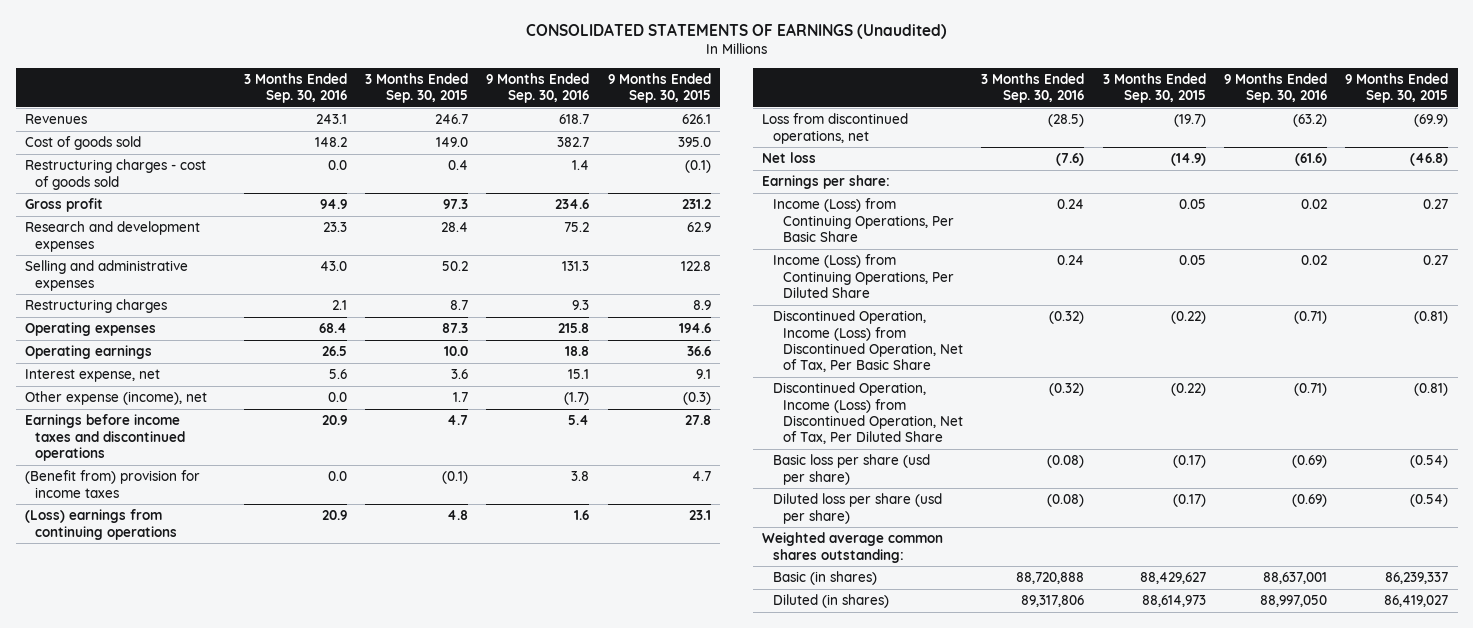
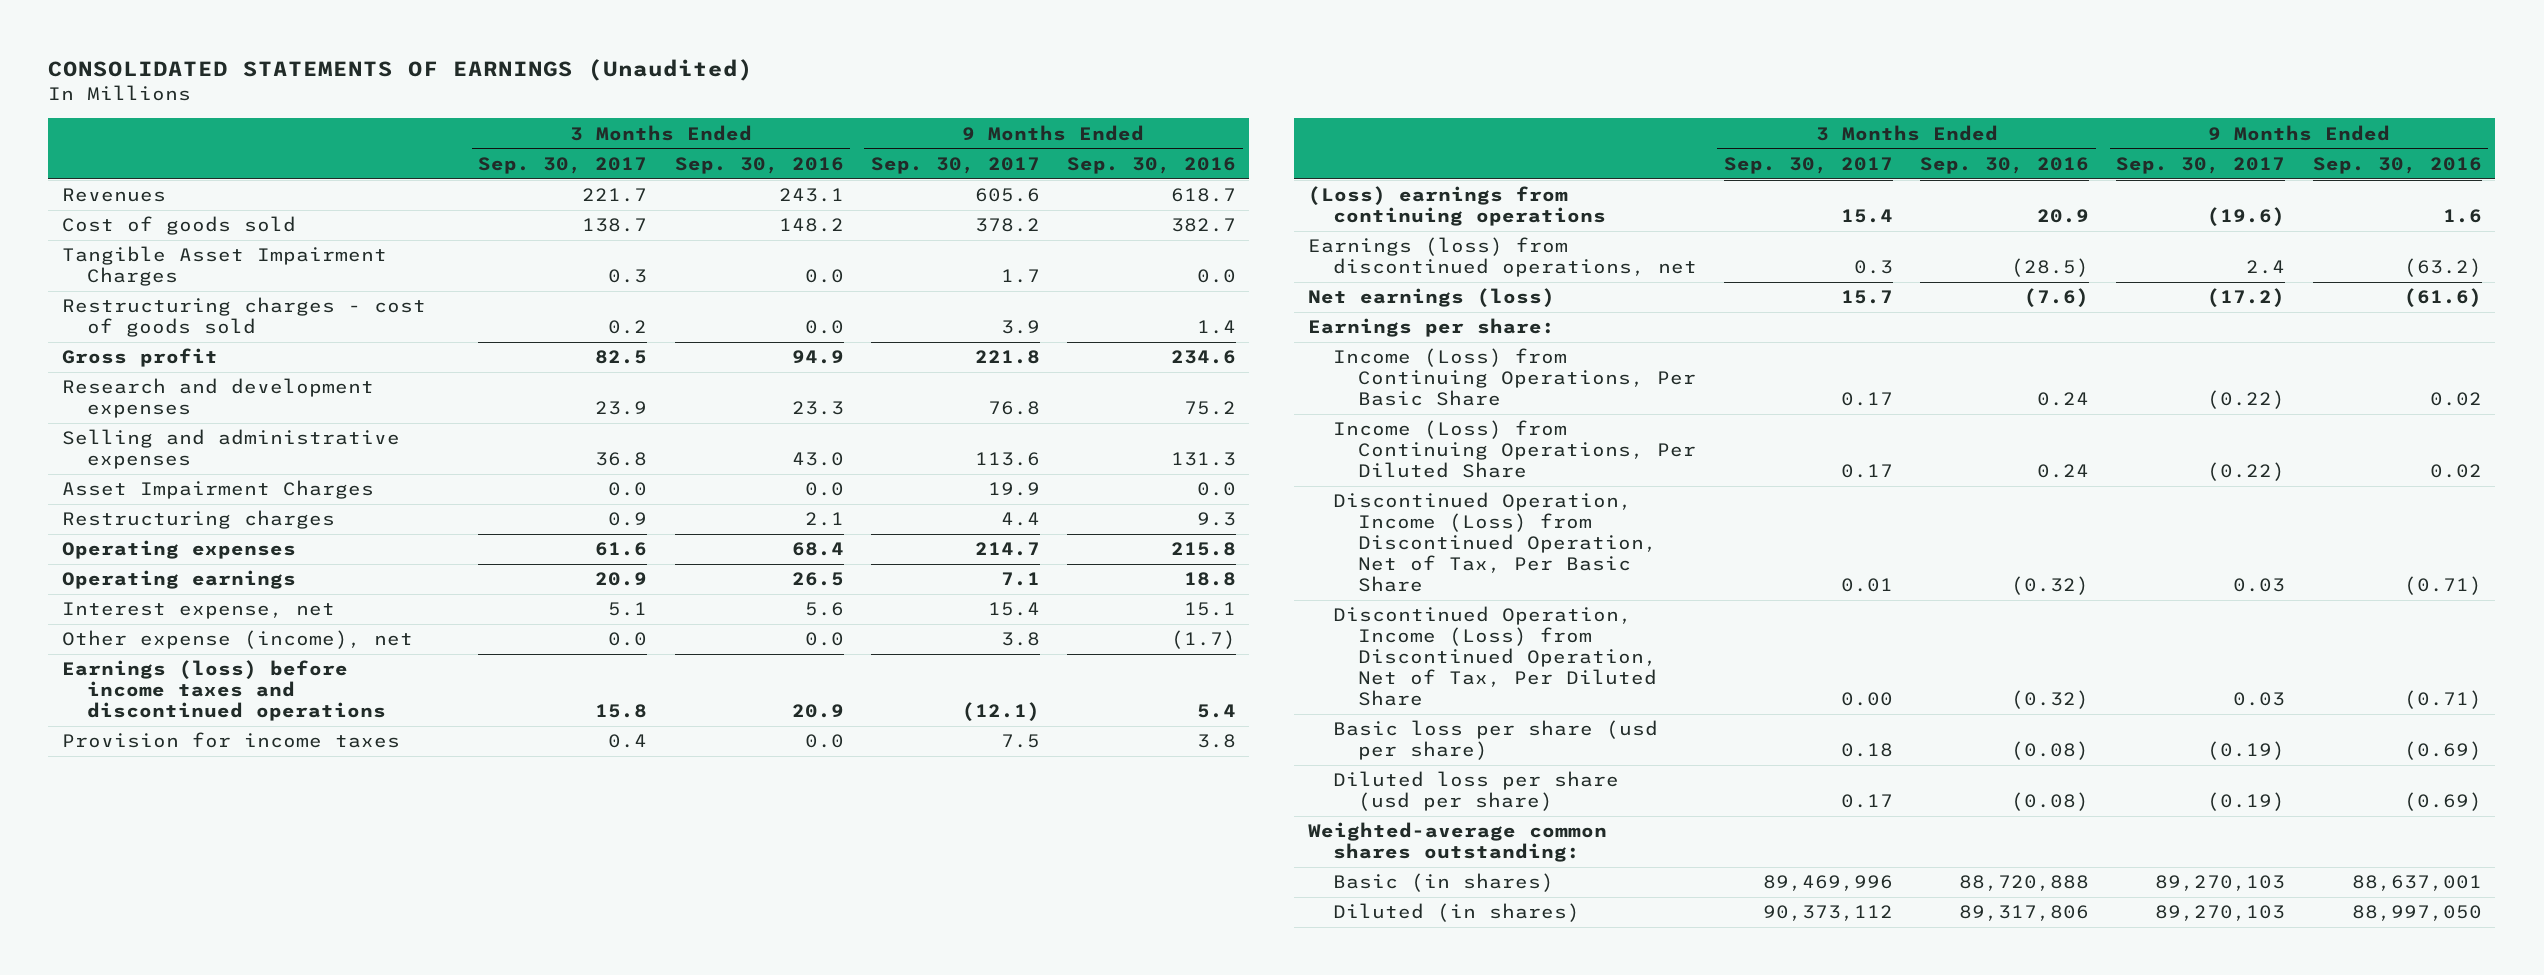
- | 3 Months Ended Sep. 30, 2016 | 3 Months Ended Sep. 30, 2015 | 9 Months Ended Sep. 30, 2016 | 9 Months Ended Sep. 30, 2015
+ | 3 Months Ended Sep. 30, 2017 | 3 Months Ended Sep. 30, 2016 | 9 Months Ended Sep. 30, 2017 | 9 Months Ended Sep. 30, 2016
+ Tangible Asset Impairment Charges | 0.3 | 0.0 | 1.7 | 0.0
+ Asset Impairment Charges | 0.0 | 0.0 | 19.9 | 0.0
- Earnings before income taxes and discontinued operations | 20.9 | 4.7 | 5.4 | 27.8
- (Benefit from) provision for income taxes | 0.0 | (0.1) | 3.8 | 4.7
+ Earnings (loss) before income taxes and discontinued operations | 15.8 | 20.9 | (12.1) | 5.4
+ Provision for income taxes | 0.4 | 0.0 | 7.5 | 3.8
- Loss from discontinued operations, net | (28.5) | (19.7) | (63.2) | (69.9)
- Net loss | (7.6) | (14.9) | (61.6) | (46.8)
+ Earnings (loss) from discontinued operations, net | 0.3 | (28.5) | 2.4 | (63.2)
+ Net earnings (loss) | 15.7 | (7.6) | (17.2) | (61.6)
- Weighted average common shares outstanding:
+ Weighted-average common shares outstanding:

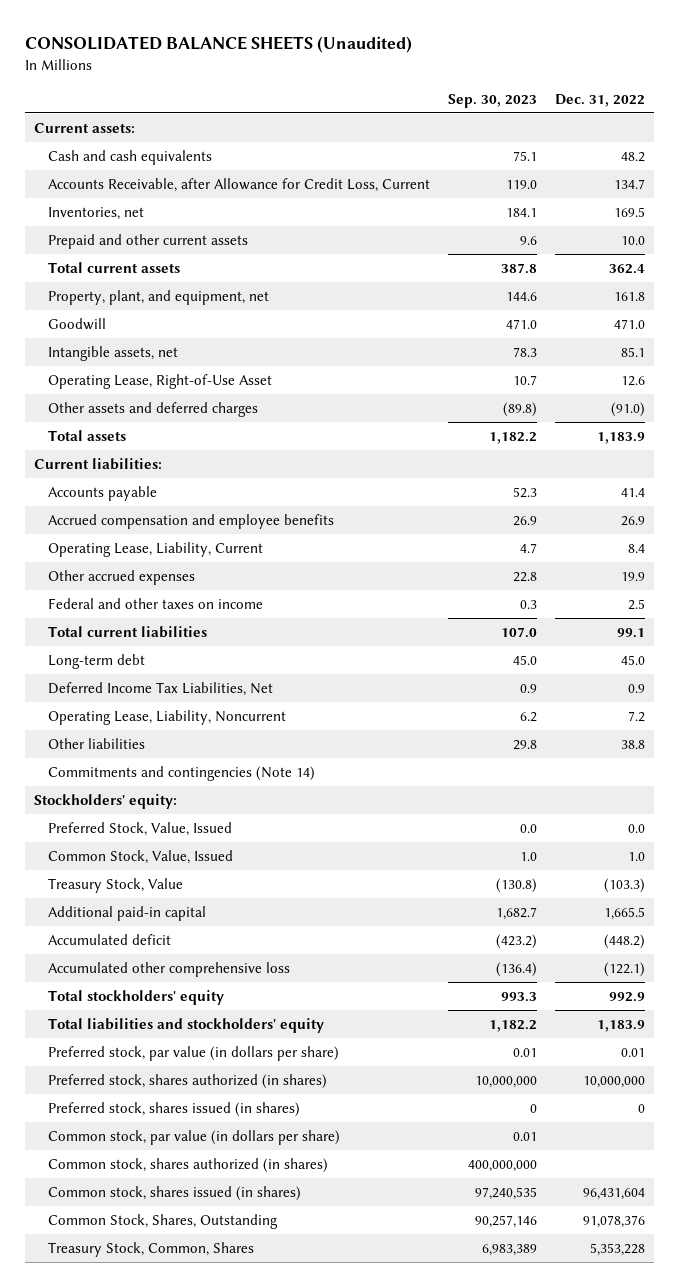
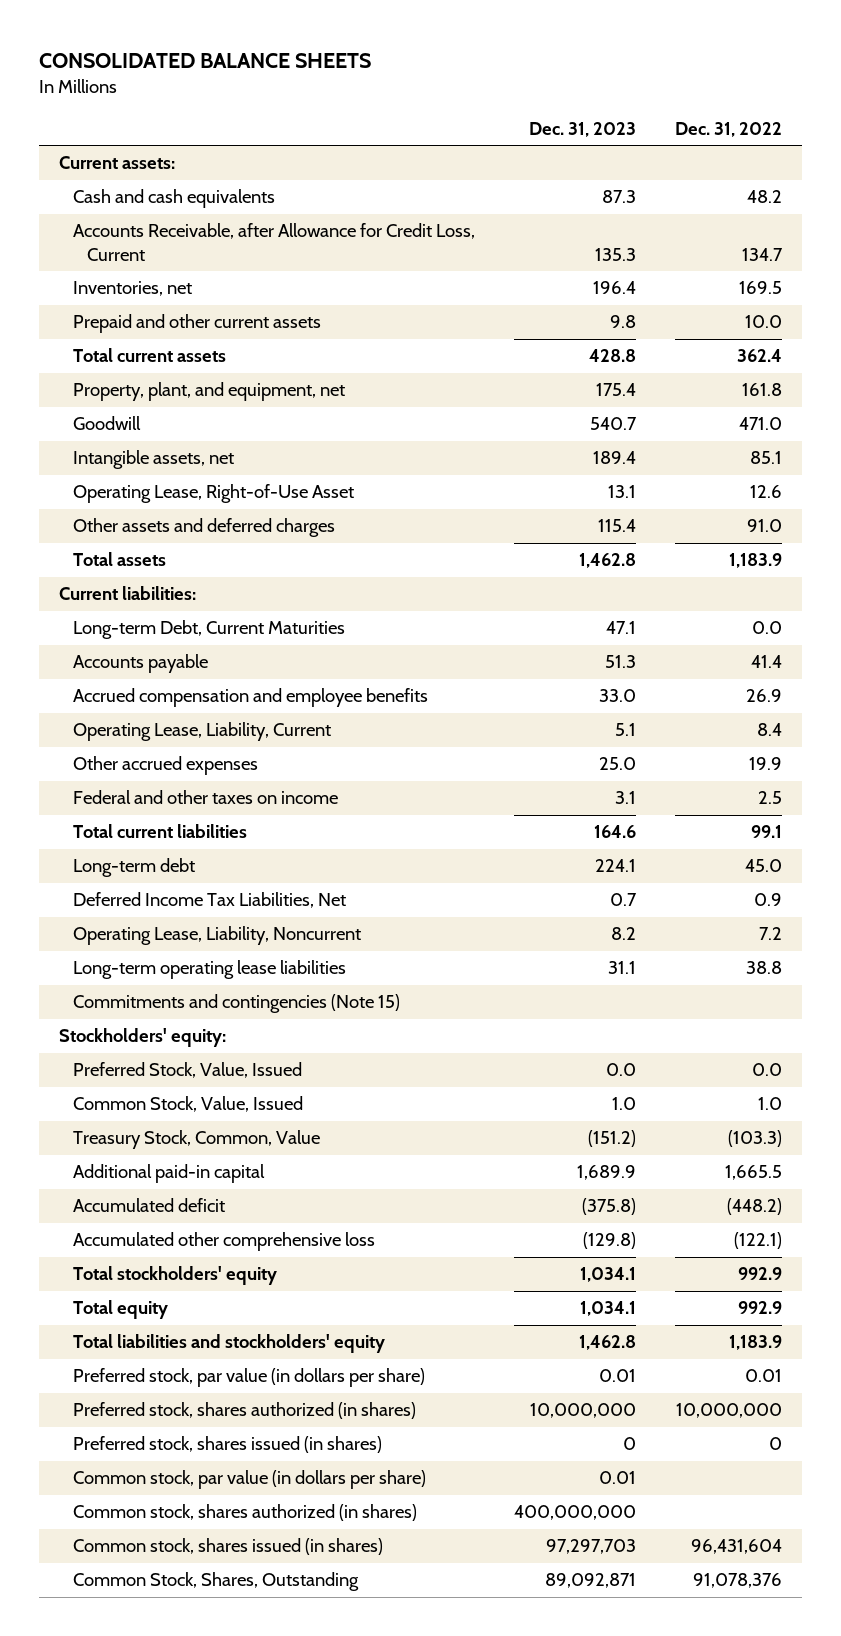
- CONSOLIDATED BALANCE SHEETS (Unaudited)
+ CONSOLIDATED BALANCE SHEETS
- | Sep. 30, 2023 | Dec. 31, 2022
+ | Dec. 31, 2023 | Dec. 31, 2022
- Other assets and deferred charges | (89.8) | (91.0)
+ Other assets and deferred charges | 115.4 | 91.0
+ Long-term Debt, Current Maturities | 47.1 | 0.0
- Other liabilities | 29.8 | 38.8
- Commitments and contingencies (Note 14)
+ Long-term operating lease liabilities | 31.1 | 38.8
+ Commitments and contingencies (Note 15)
- Treasury Stock, Value | (130.8) | (103.3)
+ Treasury Stock, Common, Value | (151.2) | (103.3)
+ Total equity | 1,034.1 | 992.9
- Treasury Stock, Common, Shares | 6,983,389 | 5,353,228

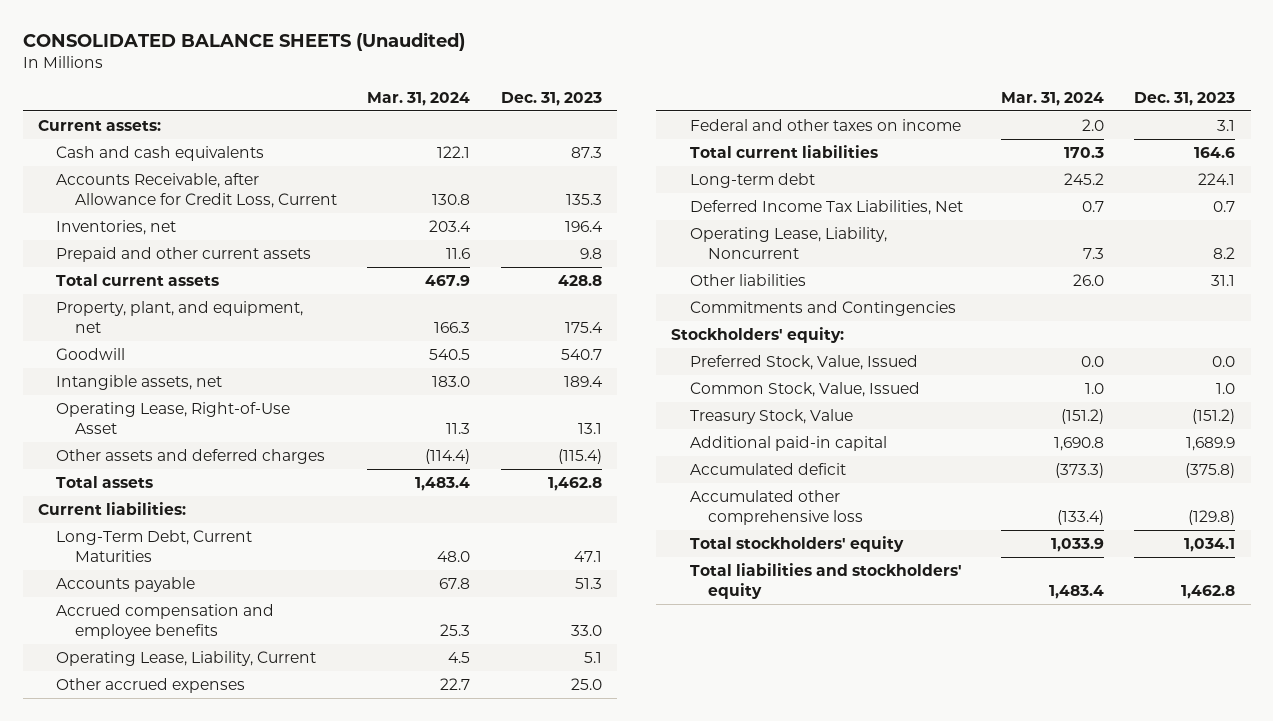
- CONSOLIDATED BALANCE SHEETS
+ CONSOLIDATED BALANCE SHEETS (Unaudited)
- | Dec. 31, 2023 | Dec. 31, 2022
+ | Mar. 31, 2024 | Dec. 31, 2023
- Other assets and deferred charges | 115.4 | 91.0
+ Other assets and deferred charges | (114.4) | (115.4)
- Long-term Debt, Current Maturities | 47.1 | 0.0
+ Long-Term Debt, Current Maturities | 48.0 | 47.1
- Long-term operating lease liabilities | 31.1 | 38.8
- Commitments and contingencies (Note 15)
+ Other liabilities | 26.0 | 31.1
+ Commitments and Contingencies
- Treasury Stock, Common, Value | (151.2) | (103.3)
+ Treasury Stock, Value | (151.2) | (151.2)
- Total equity | 1,034.1 | 992.9
- Preferred stock, par value (in dollars per share) | 0.01 | 0.01
- Preferred stock, shares authorized (in shares) | 10,000,000 | 10,000,000
- Preferred stock, shares issued (in shares) | 0 | 0
- Common stock, par value (in dollars per share) | 0.01 |
- Common stock, shares authorized (in shares) | 400,000,000 |
- Common stock, shares issued (in shares) | 97,297,703 | 96,431,604
- Common Stock, Shares, Outstanding | 89,092,871 | 91,078,376

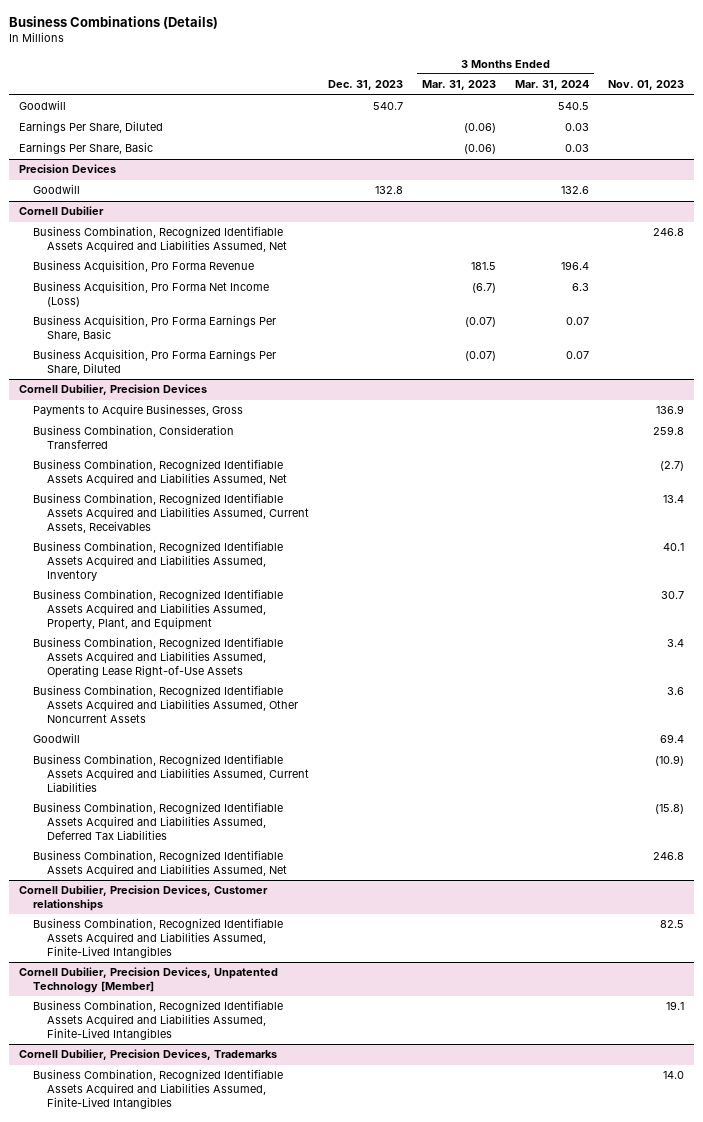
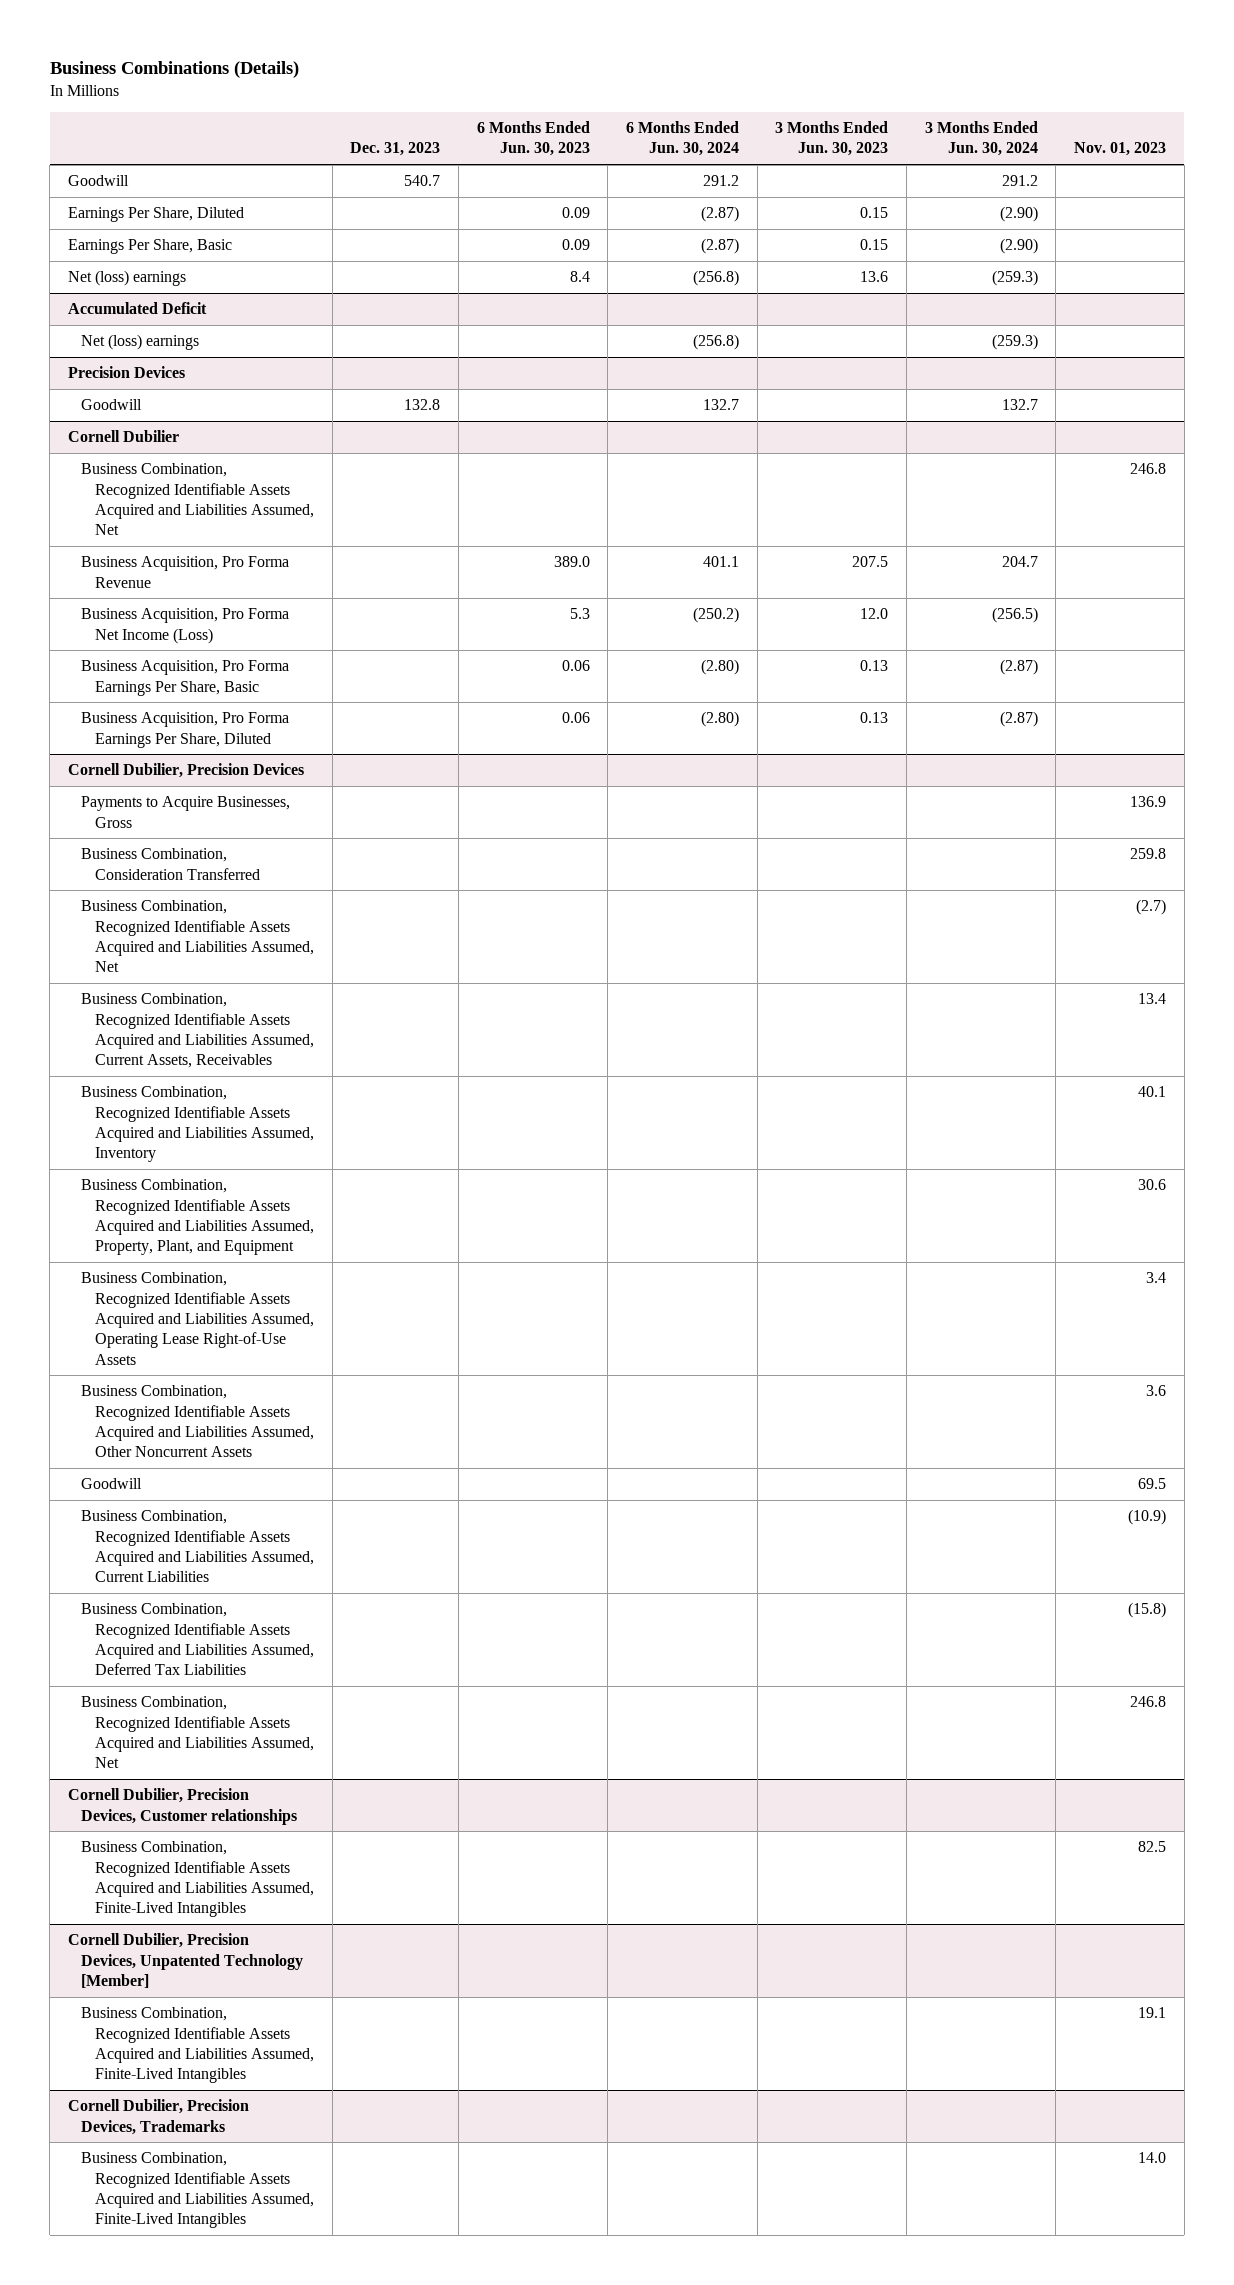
- | Dec. 31, 2023 | 3 Months Ended Mar. 31, 2023 | 3 Months Ended Mar. 31, 2024 | Nov. 01, 2023
+ | Dec. 31, 2023 | 6 Months Ended Jun. 30, 2023 | 6 Months Ended Jun. 30, 2024 | 3 Months Ended Jun. 30, 2023 | 3 Months Ended Jun. 30, 2024 | Nov. 01, 2023
+ Net (loss) earnings | | 8.4 | (256.8) | 13.6 | (259.3) |
+ Accumulated Deficit
+ Net (loss) earnings | | | (256.8) | | (259.3) |
@ Cornell Dubilier, Precision Devices
- Business Combination, Recognized Identifiable Assets Acquired and Liabilities Assumed, Property, Plant, and Equipment | | | | 30.7
+ Business Combination, Recognized Identifiable Assets Acquired and Liabilities Assumed, Property, Plant, and Equipment | | | | | | 30.6
- Goodwill | | | | 69.4
+ Goodwill | | | | | | 69.5

